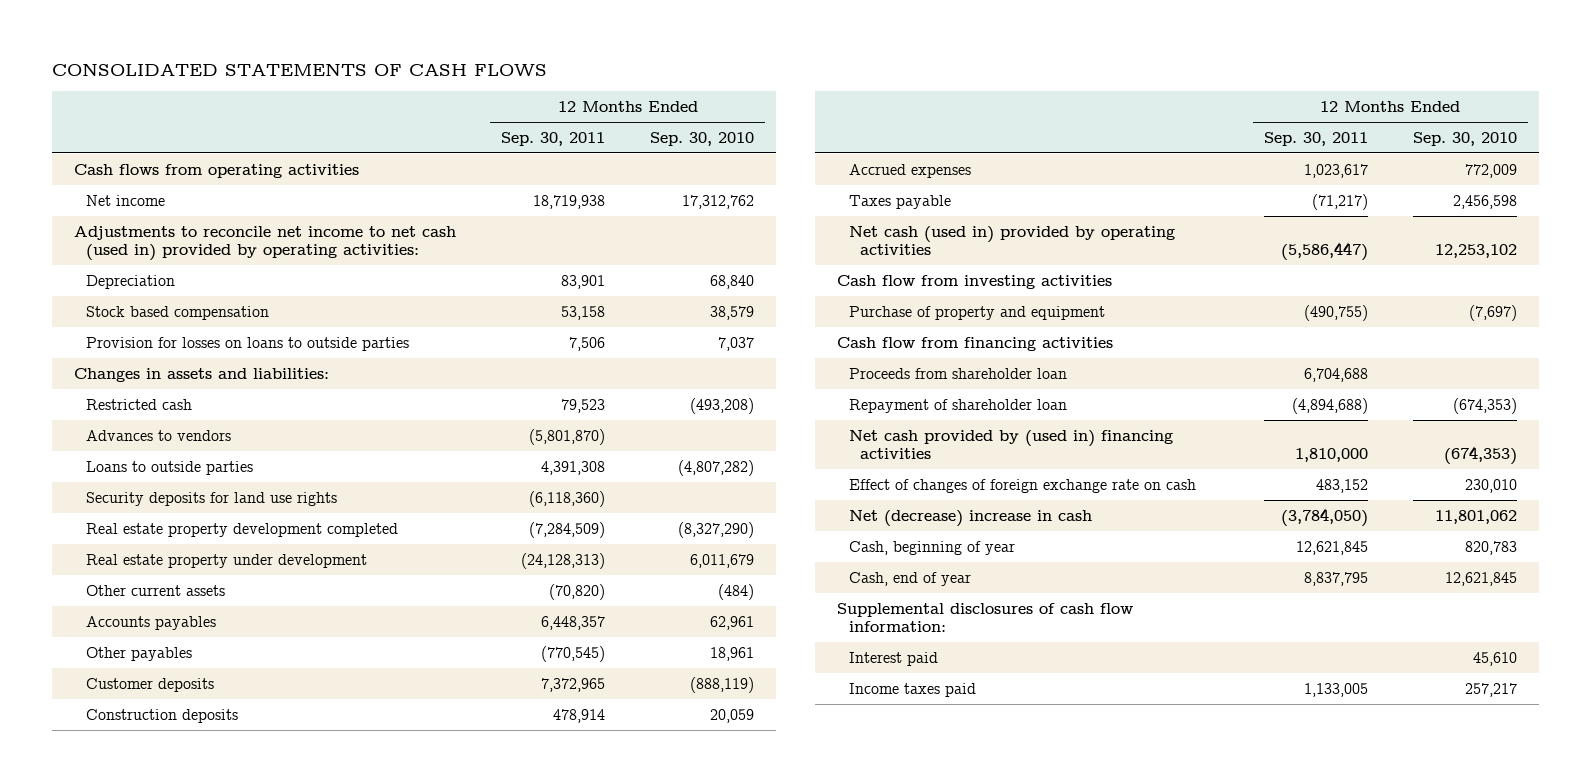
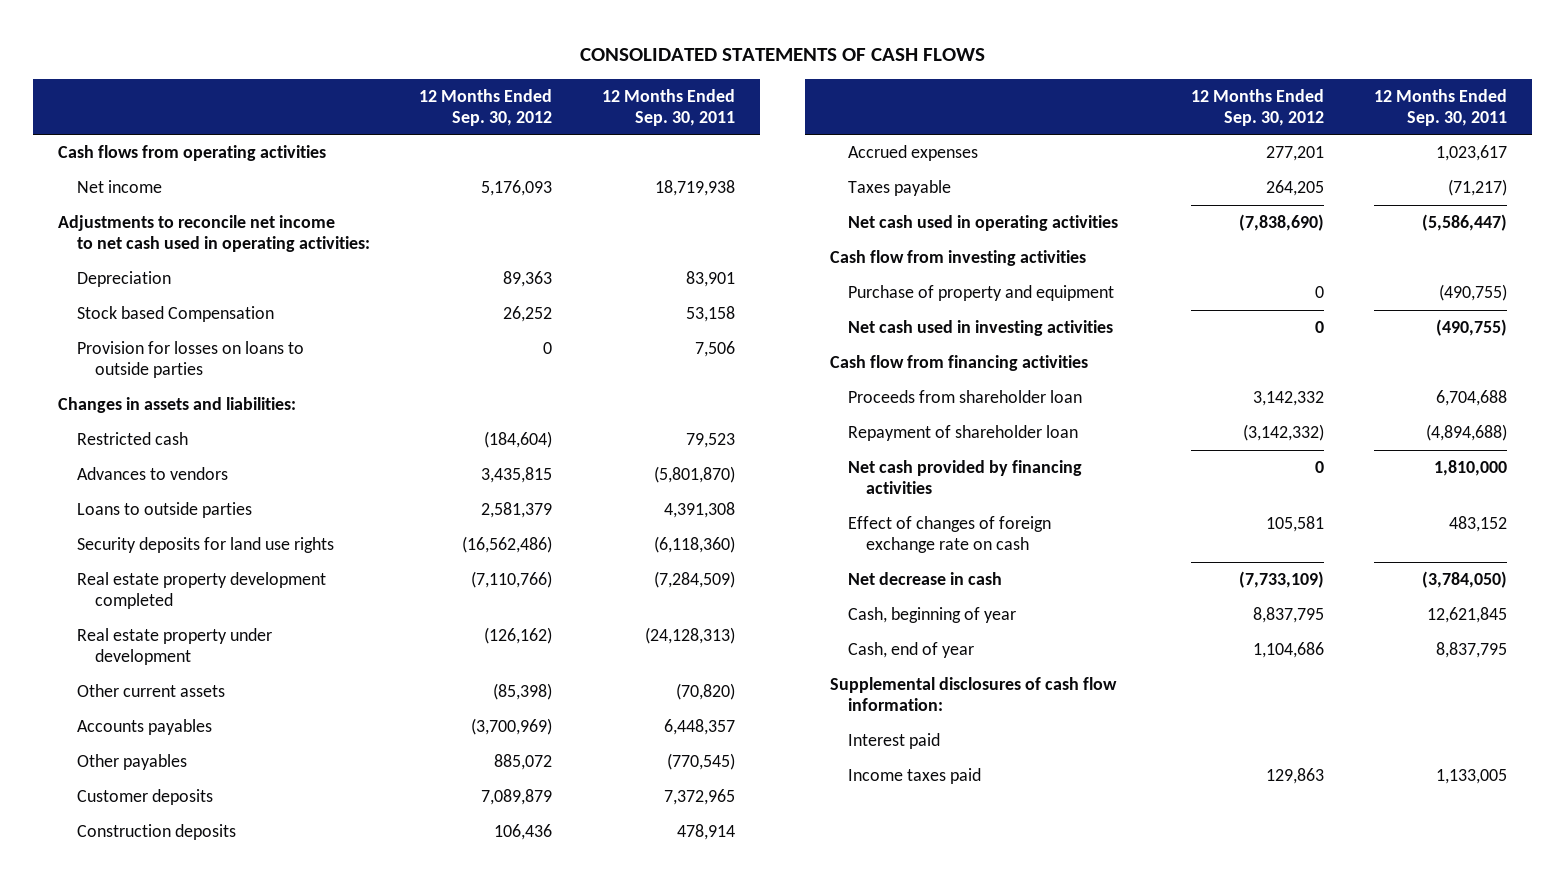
- | 12 Months Ended Sep. 30, 2011 | 12 Months Ended Sep. 30, 2010
+ | 12 Months Ended Sep. 30, 2012 | 12 Months Ended Sep. 30, 2011
- Adjustments to reconcile net income to net cash (used in) provided by operating activities:
+ Adjustments to reconcile net income to net cash used in operating activities:
- Stock based compensation | 53,158 | 38,579
+ Stock based Compensation | 26,252 | 53,158
- Net cash (used in) provided by operating activities | (5,586,447) | 12,253,102
+ Net cash used in operating activities | (7,838,690) | (5,586,447)
+ Net cash used in investing activities | 0 | (490,755)
- Net cash provided by (used in) financing activities | 1,810,000 | (674,353)
+ Net cash provided by financing activities | 0 | 1,810,000
- Net (decrease) increase in cash | (3,784,050) | 11,801,062
+ Net decrease in cash | (7,733,109) | (3,784,050)

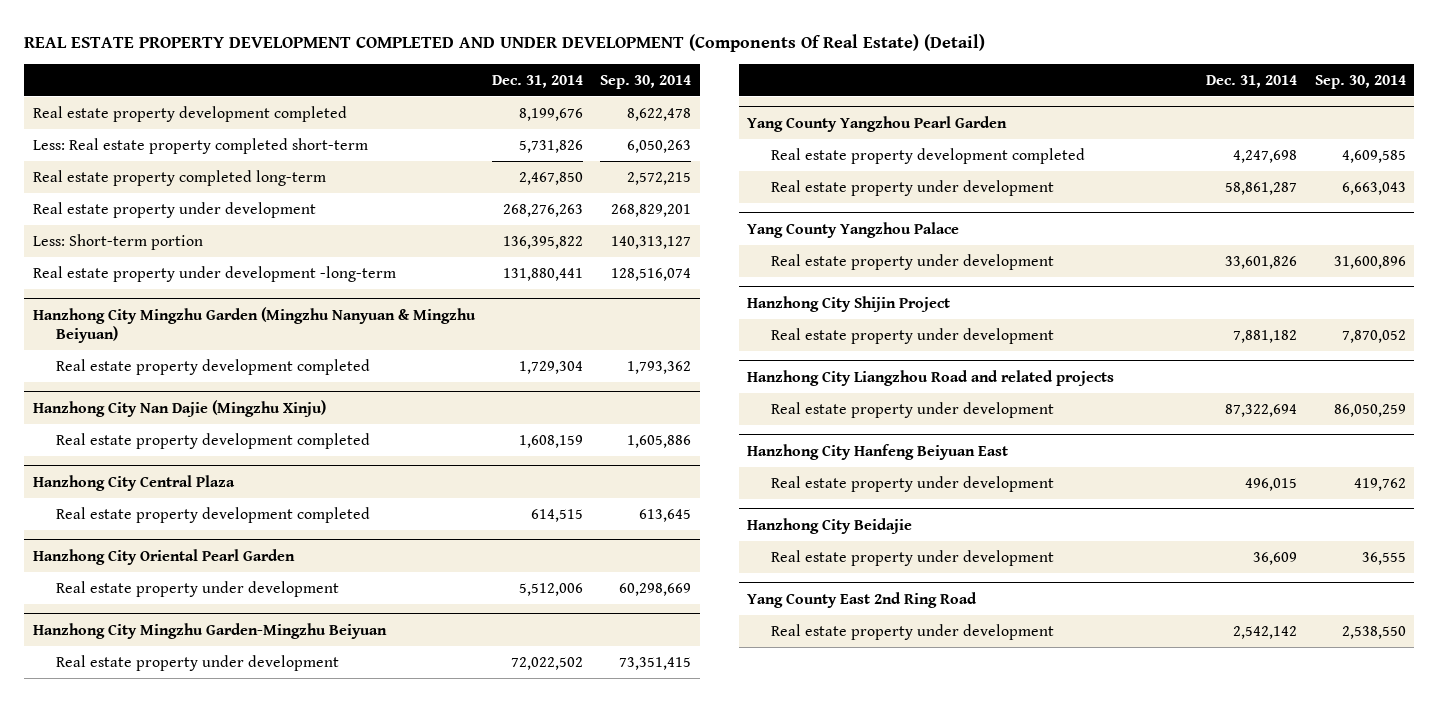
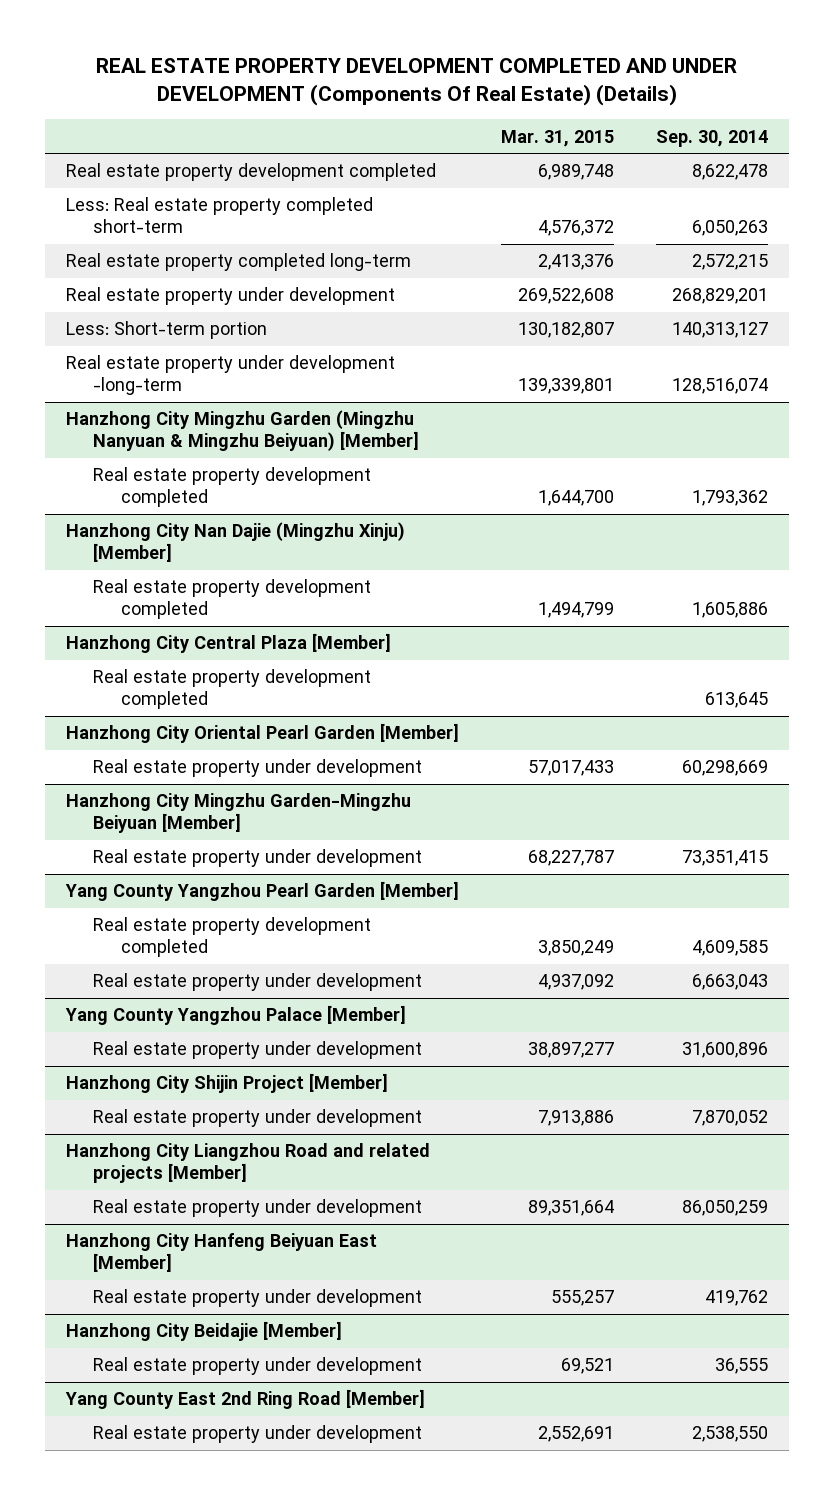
- REAL ESTATE PROPERTY DEVELOPMENT COMPLETED AND UNDER DEVELOPMENT (Components Of Real Estate) (Detail)
+ REAL ESTATE PROPERTY DEVELOPMENT COMPLETED AND UNDER DEVELOPMENT (Components Of Real Estate) (Details)
- | Dec. 31, 2014 | Sep. 30, 2014
+ | Mar. 31, 2015 | Sep. 30, 2014
- Hanzhong City Mingzhu Garden (Mingzhu Nanyuan & Mingzhu Beiyuan)
+ Hanzhong City Mingzhu Garden (Mingzhu Nanyuan & Mingzhu Beiyuan) [Member]
- Hanzhong City Nan Dajie (Mingzhu Xinju)
+ Hanzhong City Nan Dajie (Mingzhu Xinju) [Member]
- Hanzhong City Central Plaza
+ Hanzhong City Central Plaza [Member]
- Hanzhong City Oriental Pearl Garden
+ Hanzhong City Oriental Pearl Garden [Member]
- Hanzhong City Mingzhu Garden-Mingzhu Beiyuan
+ Hanzhong City Mingzhu Garden-Mingzhu Beiyuan [Member]
- Yang County Yangzhou Pearl Garden
+ Yang County Yangzhou Pearl Garden [Member]
- Yang County Yangzhou Palace
+ Yang County Yangzhou Palace [Member]
- Hanzhong City Shijin Project
+ Hanzhong City Shijin Project [Member]
- Hanzhong City Liangzhou Road and related projects
+ Hanzhong City Liangzhou Road and related projects [Member]
- Hanzhong City Hanfeng Beiyuan East
+ Hanzhong City Hanfeng Beiyuan East [Member]
- Hanzhong City Beidajie
+ Hanzhong City Beidajie [Member]
- Yang County East 2nd Ring Road
+ Yang County East 2nd Ring Road [Member]

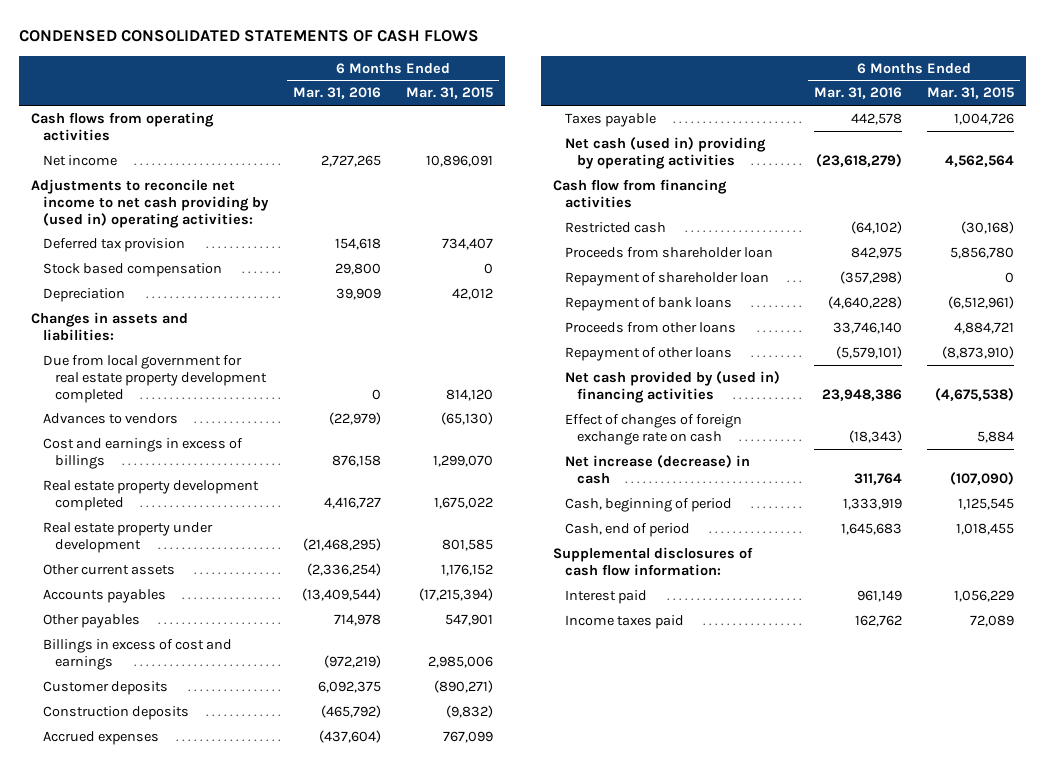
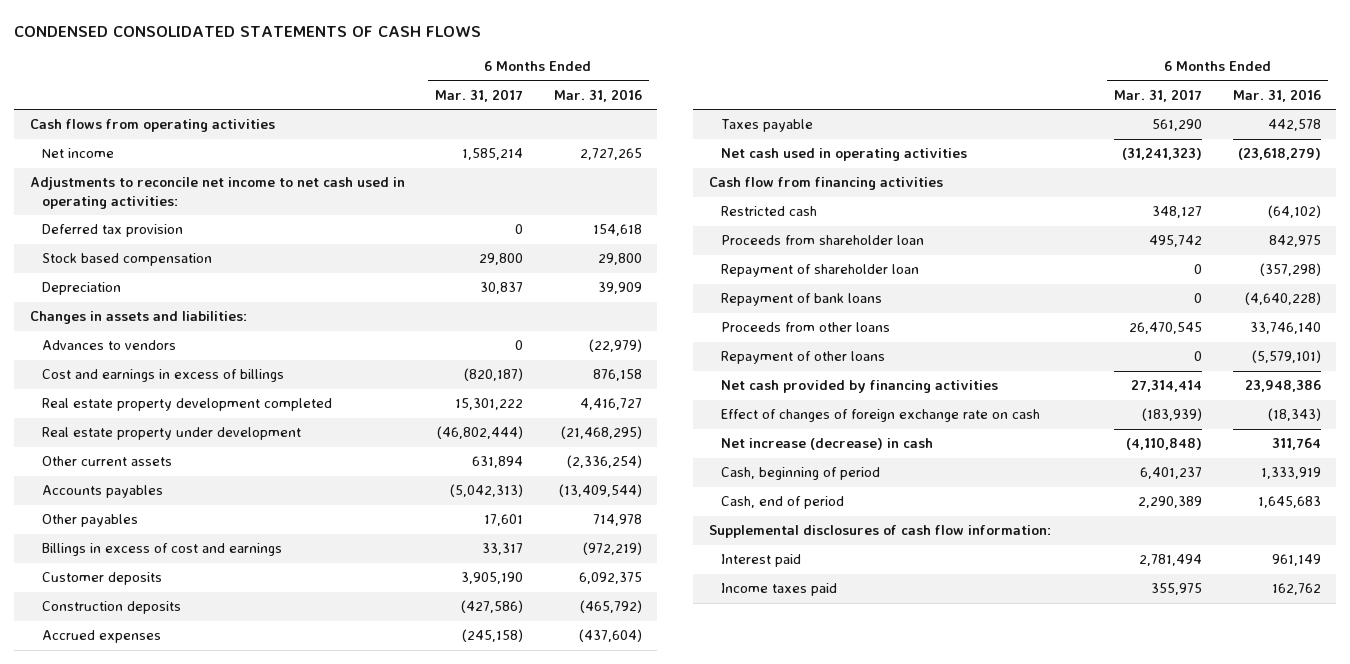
- | 6 Months Ended Mar. 31, 2016 | 6 Months Ended Mar. 31, 2015
+ | 6 Months Ended Mar. 31, 2017 | 6 Months Ended Mar. 31, 2016
- Adjustments to reconcile net income to net cash providing by (used in) operating activities:
+ Adjustments to reconcile net income to net cash used in operating activities:
- Due from local government for real estate property development completed | 0 | 814,120
- Net cash (used in) providing by operating activities | (23,618,279) | 4,562,564
+ Net cash used in operating activities | (31,241,323) | (23,618,279)
- Net cash provided by (used in) financing activities | 23,948,386 | (4,675,538)
+ Net cash provided by financing activities | 27,314,414 | 23,948,386

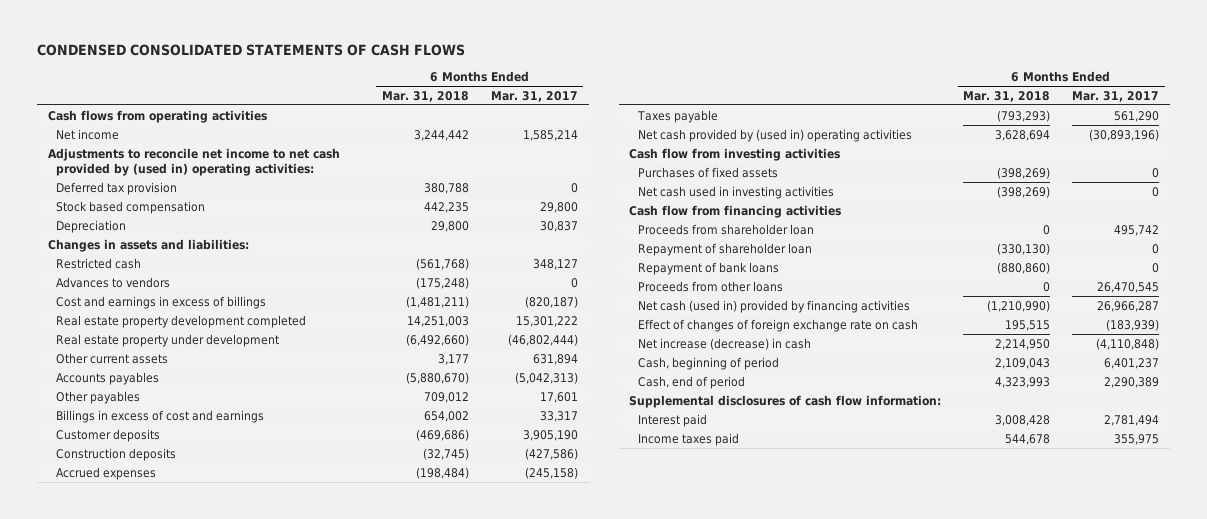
- | 6 Months Ended Mar. 31, 2017 | 6 Months Ended Mar. 31, 2016
+ | 6 Months Ended Mar. 31, 2018 | 6 Months Ended Mar. 31, 2017
- Adjustments to reconcile net income to net cash used in operating activities:
+ Adjustments to reconcile net income to net cash provided by (used in) operating activities:
moved up: Restricted cash | (561,768) | 348,127
- Net cash used in operating activities | (31,241,323) | (23,618,279)
+ Net cash provided by (used in) operating activities | 3,628,694 | (30,893,196)
+ Cash flow from investing activities
+ Purchases of fixed assets | (398,269) | 0
+ Net cash used in investing activities | (398,269) | 0
- Repayment of other loans | 0 | (5,579,101)
- Net cash provided by financing activities | 27,314,414 | 23,948,386
+ Net cash (used in) provided by financing activities | (1,210,990) | 26,966,287

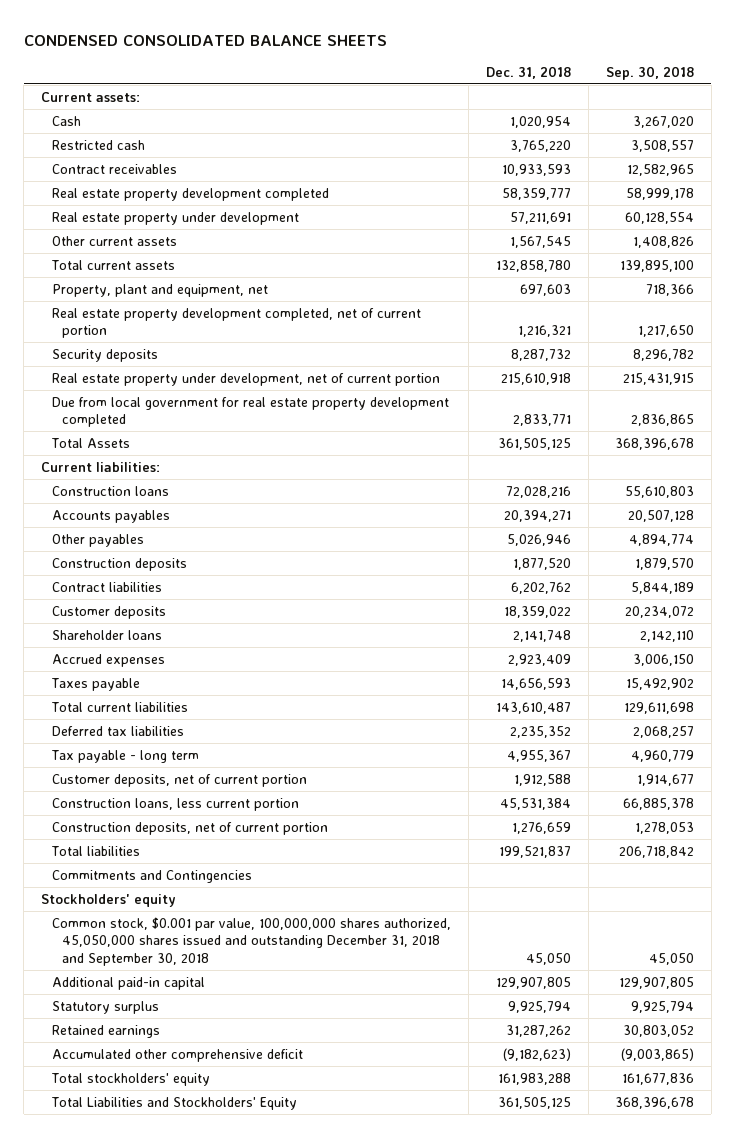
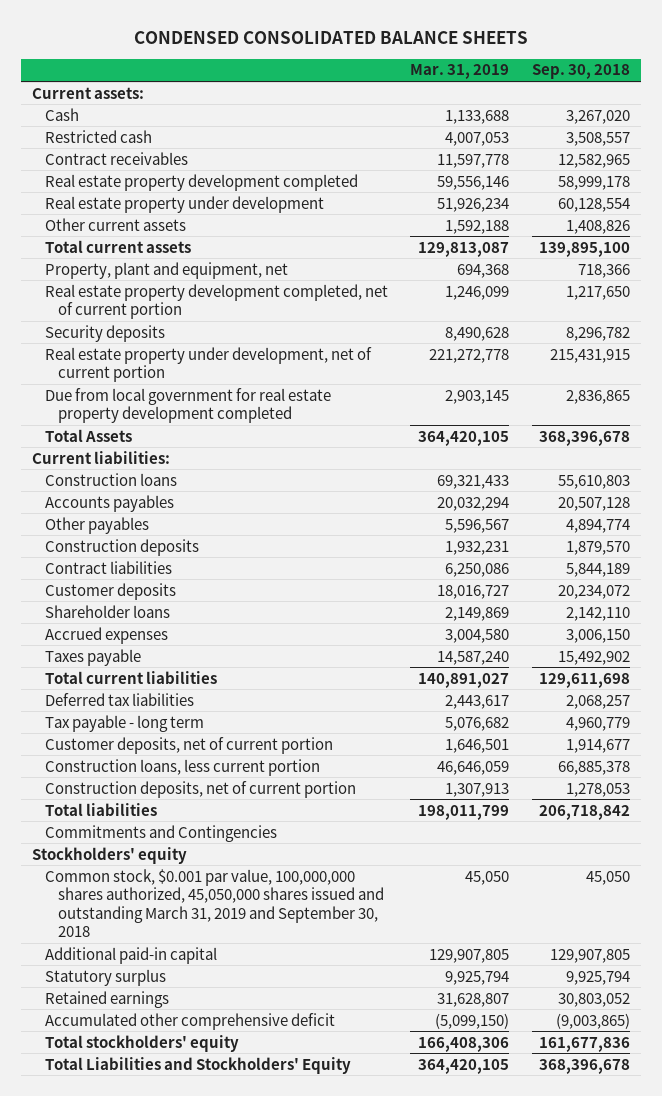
- | Dec. 31, 2018 | Sep. 30, 2018
+ | Mar. 31, 2019 | Sep. 30, 2018
- Common stock, $0.001 par value, 100,000,000 shares authorized, 45,050,000 shares issued and outstanding December 31, 2018 and September 30, 2018 | 45,050 | 45,050
+ Common stock, $0.001 par value, 100,000,000 shares authorized, 45,050,000 shares issued and outstanding March 31, 2019 and September 30, 2018 | 45,050 | 45,050

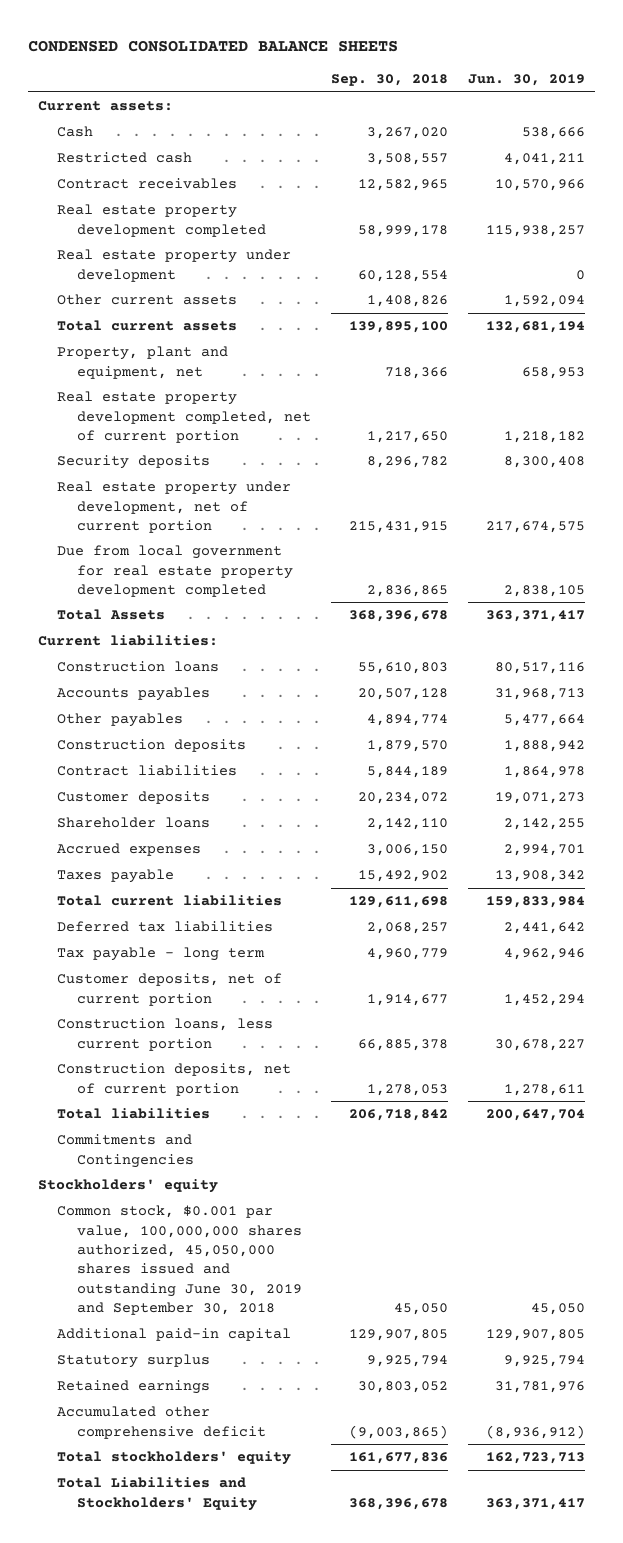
- | Mar. 31, 2019 | Sep. 30, 2018
+ | Sep. 30, 2018 | Jun. 30, 2019
- Common stock, $0.001 par value, 100,000,000 shares authorized, 45,050,000 shares issued and outstanding March 31, 2019 and September 30, 2018 | 45,050 | 45,050
+ Common stock, $0.001 par value, 100,000,000 shares authorized, 45,050,000 shares issued and outstanding June 30, 2019 and September 30, 2018 | 45,050 | 45,050

